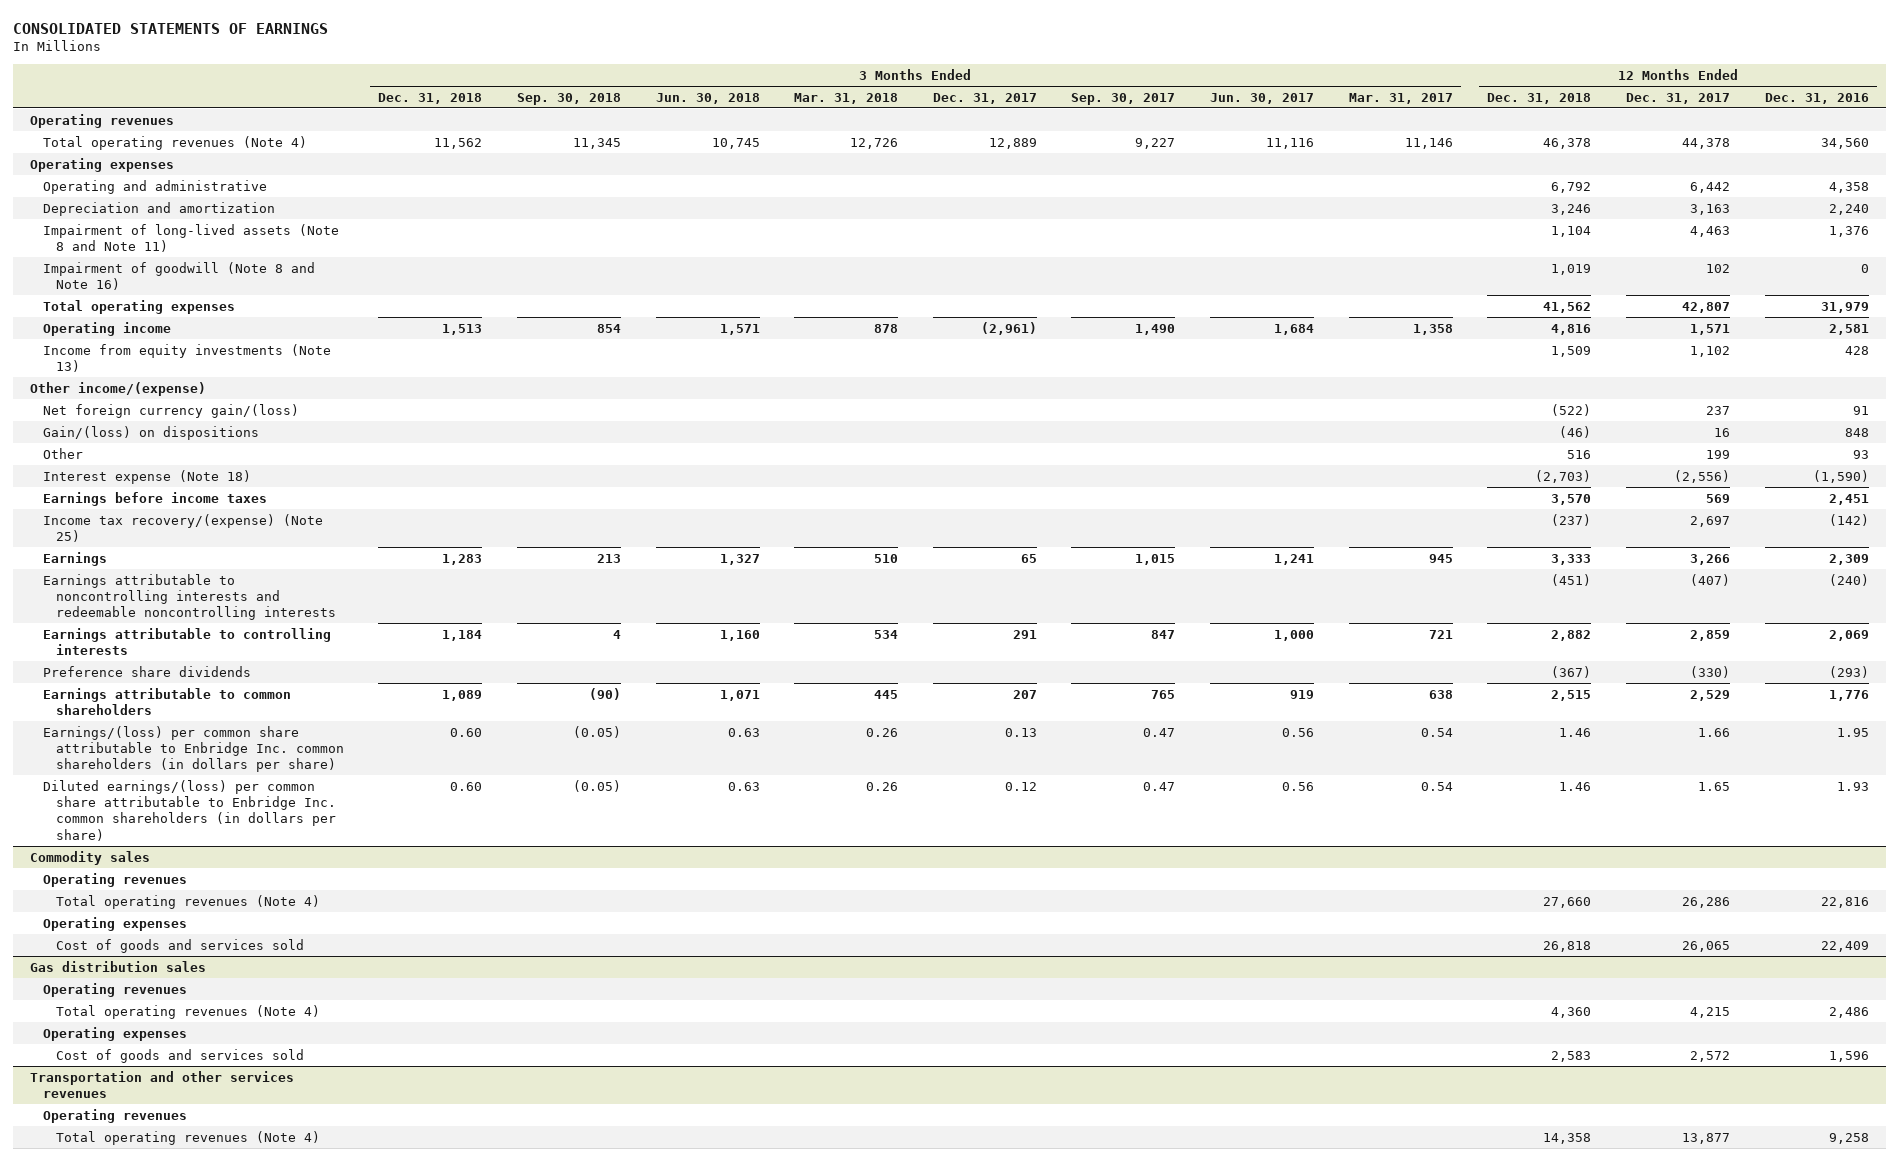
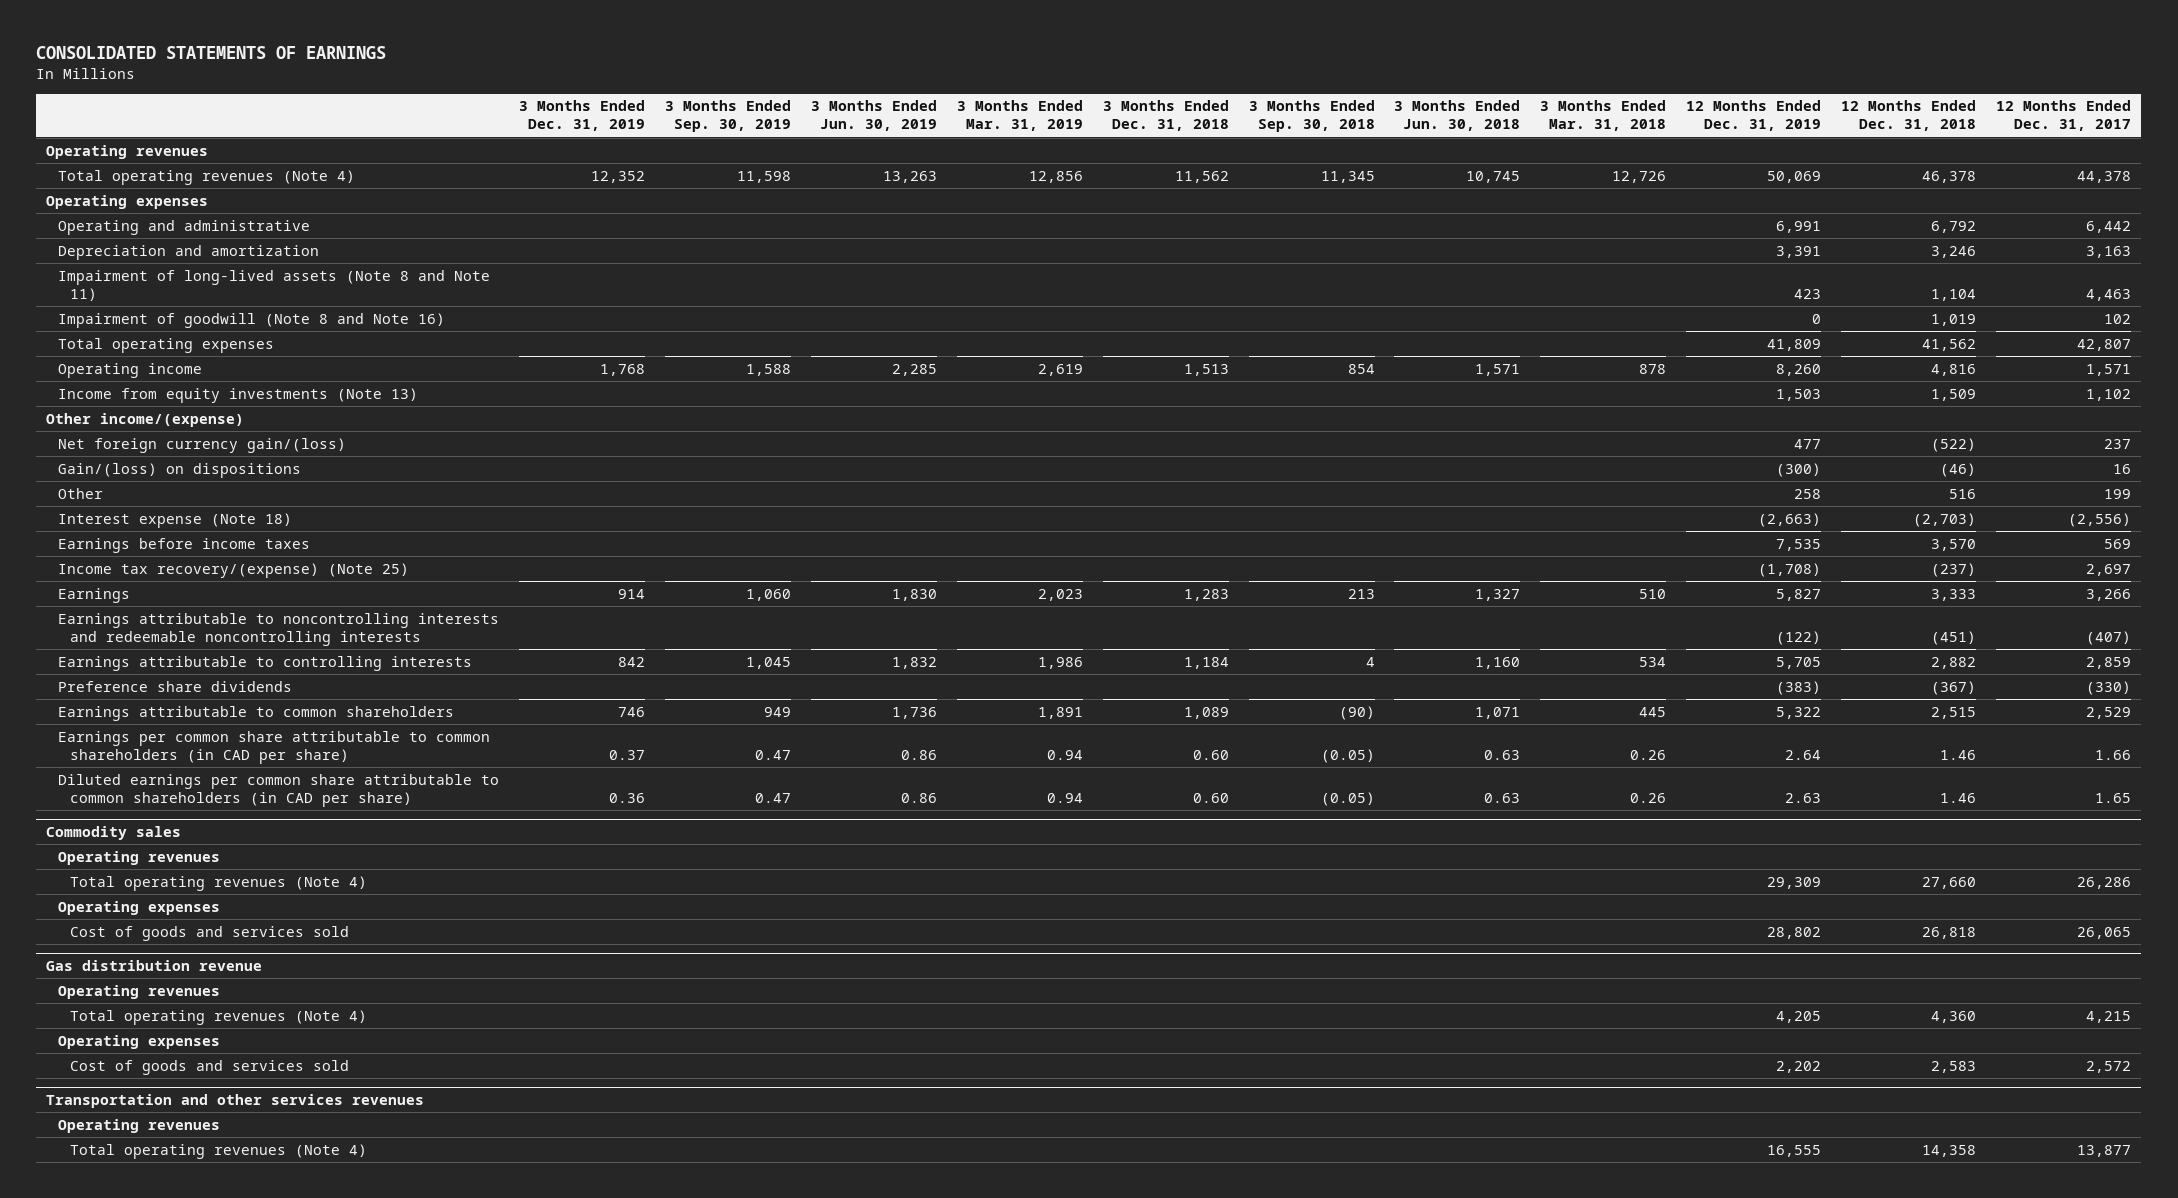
- | 3 Months Ended Dec. 31, 2018 | 3 Months Ended Sep. 30, 2018 | 3 Months Ended Jun. 30, 2018 | 3 Months Ended Mar. 31, 2018 | 3 Months Ended Dec. 31, 2017 | 3 Months Ended Sep. 30, 2017 | 3 Months Ended Jun. 30, 2017 | 3 Months Ended Mar. 31, 2017 | 12 Months Ended Dec. 31, 2018 | 12 Months Ended Dec. 31, 2017 | 12 Months Ended Dec. 31, 2016
+ | 3 Months Ended Dec. 31, 2019 | 3 Months Ended Sep. 30, 2019 | 3 Months Ended Jun. 30, 2019 | 3 Months Ended Mar. 31, 2019 | 3 Months Ended Dec. 31, 2018 | 3 Months Ended Sep. 30, 2018 | 3 Months Ended Jun. 30, 2018 | 3 Months Ended Mar. 31, 2018 | 12 Months Ended Dec. 31, 2019 | 12 Months Ended Dec. 31, 2018 | 12 Months Ended Dec. 31, 2017
- Earnings/(loss) per common share attributable to Enbridge Inc. common shareholders (in dollars per share) | 0.60 | (0.05) | 0.63 | 0.26 | 0.13 | 0.47 | 0.56 | 0.54 | 1.46 | 1.66 | 1.95
- Diluted earnings/(loss) per common share attributable to Enbridge Inc. common shareholders (in dollars per share) | 0.60 | (0.05) | 0.63 | 0.26 | 0.12 | 0.47 | 0.56 | 0.54 | 1.46 | 1.65 | 1.93
+ Earnings per common share attributable to common shareholders (in CAD per share) | 0.37 | 0.47 | 0.86 | 0.94 | 0.60 | (0.05) | 0.63 | 0.26 | 2.64 | 1.46 | 1.66
+ Diluted earnings per common share attributable to common shareholders (in CAD per share) | 0.36 | 0.47 | 0.86 | 0.94 | 0.60 | (0.05) | 0.63 | 0.26 | 2.63 | 1.46 | 1.65
- Gas distribution sales
+ Gas distribution revenue

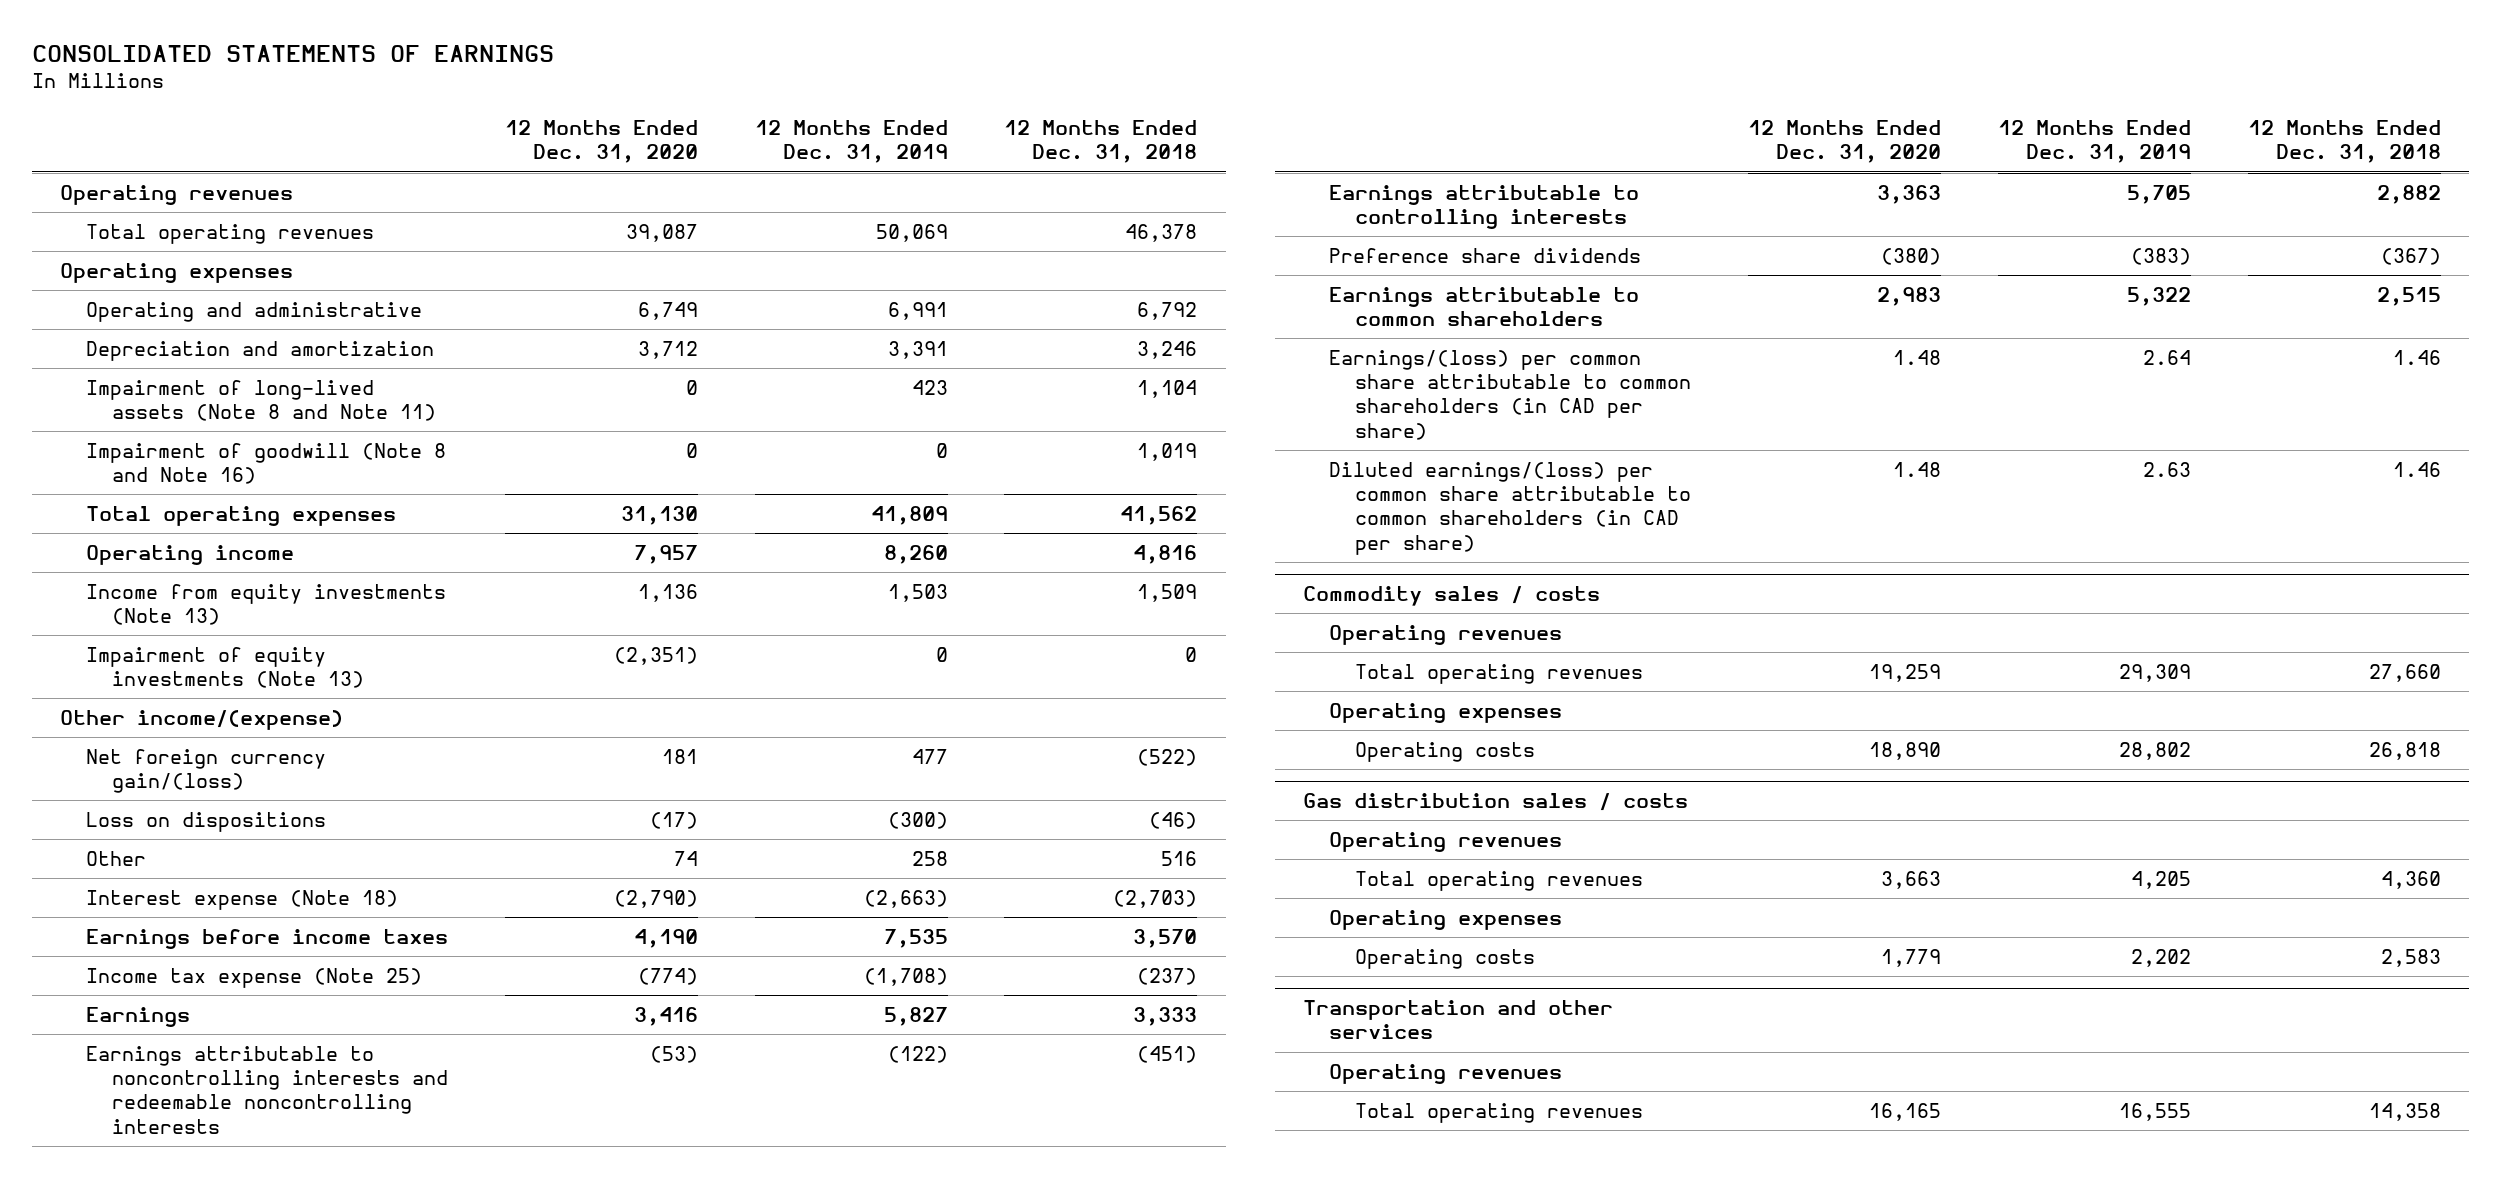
- | 3 Months Ended Dec. 31, 2019 | 3 Months Ended Sep. 30, 2019 | 3 Months Ended Jun. 30, 2019 | 3 Months Ended Mar. 31, 2019 | 3 Months Ended Dec. 31, 2018 | 3 Months Ended Sep. 30, 2018 | 3 Months Ended Jun. 30, 2018 | 3 Months Ended Mar. 31, 2018 | 12 Months Ended Dec. 31, 2019 | 12 Months Ended Dec. 31, 2018 | 12 Months Ended Dec. 31, 2017
+ | 12 Months Ended Dec. 31, 2020 | 12 Months Ended Dec. 31, 2019 | 12 Months Ended Dec. 31, 2018
- Total operating revenues (Note 4) | 12,352 | 11,598 | 13,263 | 12,856 | 11,562 | 11,345 | 10,745 | 12,726 | 50,069 | 46,378 | 44,378
+ Total operating revenues | 39,087 | 50,069 | 46,378
+ Impairment of equity investments (Note 13) | (2,351) | 0 | 0
- Gain/(loss) on dispositions | | | | | | | | | (300) | (46) | 16
+ Loss on dispositions | (17) | (300) | (46)
- Income tax recovery/(expense) (Note 25) | | | | | | | | | (1,708) | (237) | 2,697
+ Income tax expense (Note 25) | (774) | (1,708) | (237)
- Earnings per common share attributable to common shareholders (in CAD per share) | 0.37 | 0.47 | 0.86 | 0.94 | 0.60 | (0.05) | 0.63 | 0.26 | 2.64 | 1.46 | 1.66
- Diluted earnings per common share attributable to common shareholders (in CAD per share) | 0.36 | 0.47 | 0.86 | 0.94 | 0.60 | (0.05) | 0.63 | 0.26 | 2.63 | 1.46 | 1.65
- Commodity sales
+ Earnings/(loss) per common share attributable to common shareholders (in CAD per share) | 1.48 | 2.64 | 1.46
+ Diluted earnings/(loss) per common share attributable to common shareholders (in CAD per share) | 1.48 | 2.63 | 1.46
+ Commodity sales / costs
- Total operating revenues (Note 4) | | | | | | | | | 29,309 | 27,660 | 26,286
+ Total operating revenues | 19,259 | 29,309 | 27,660
- Cost of goods and services sold | | | | | | | | | 28,802 | 26,818 | 26,065
- Gas distribution revenue
+ Operating costs | 18,890 | 28,802 | 26,818
+ Gas distribution sales / costs
- Total operating revenues (Note 4) | | | | | | | | | 4,205 | 4,360 | 4,215
+ Total operating revenues | 3,663 | 4,205 | 4,360
- Cost of goods and services sold | | | | | | | | | 2,202 | 2,583 | 2,572
- Transportation and other services revenues
+ Operating costs | 1,779 | 2,202 | 2,583
+ Transportation and other services
- Total operating revenues (Note 4) | | | | | | | | | 16,555 | 14,358 | 13,877
+ Total operating revenues | 16,165 | 16,555 | 14,358

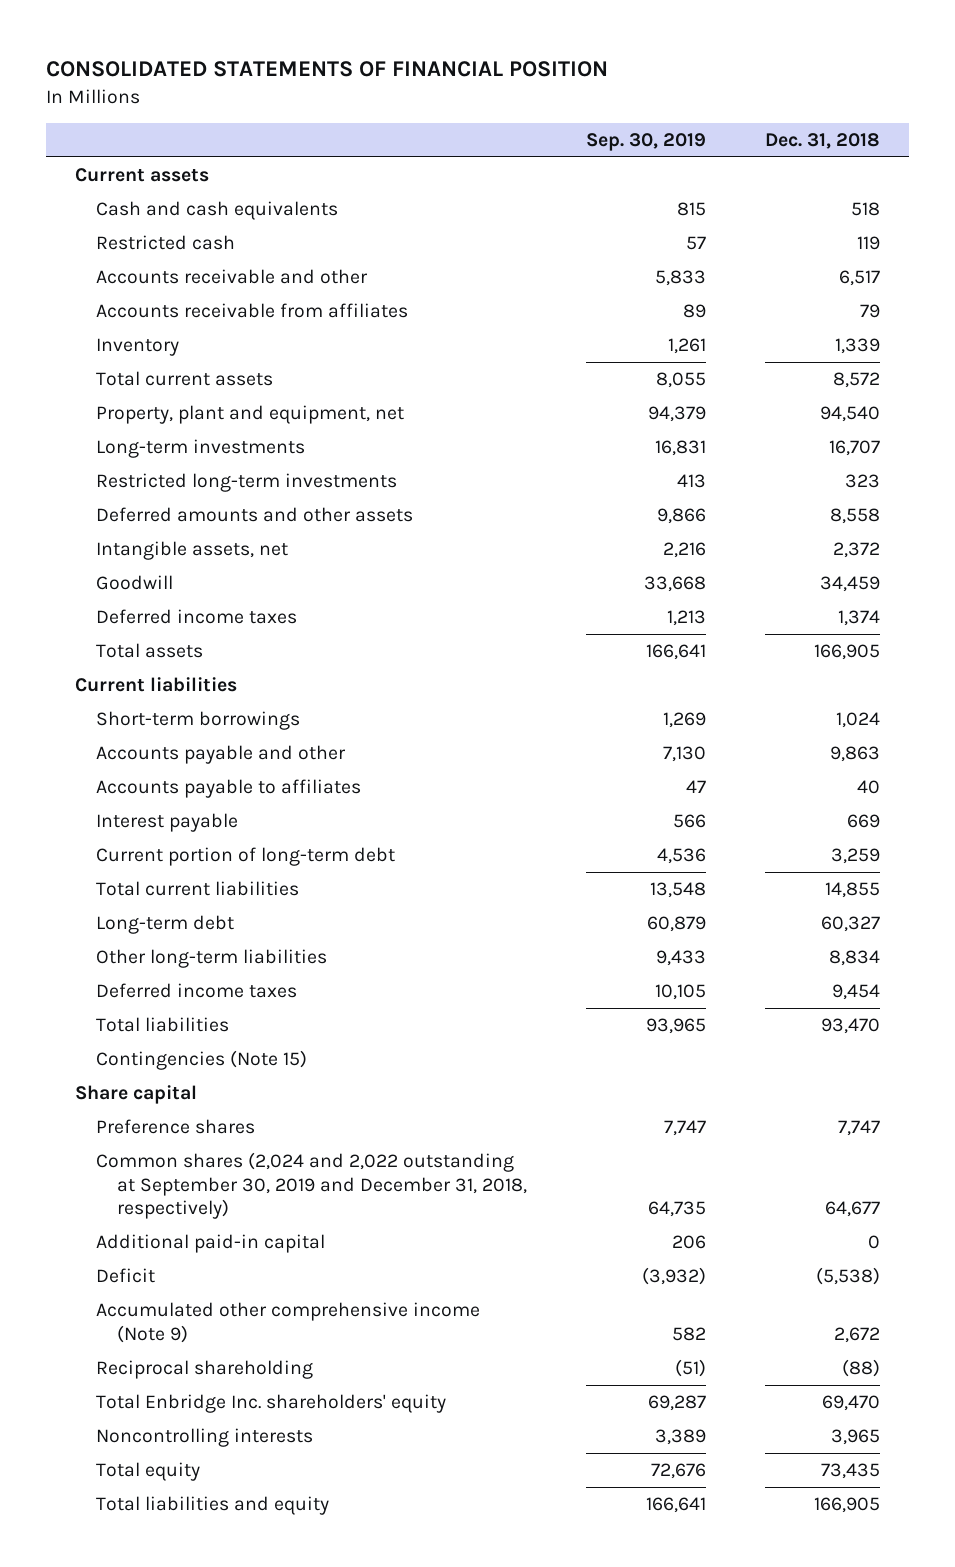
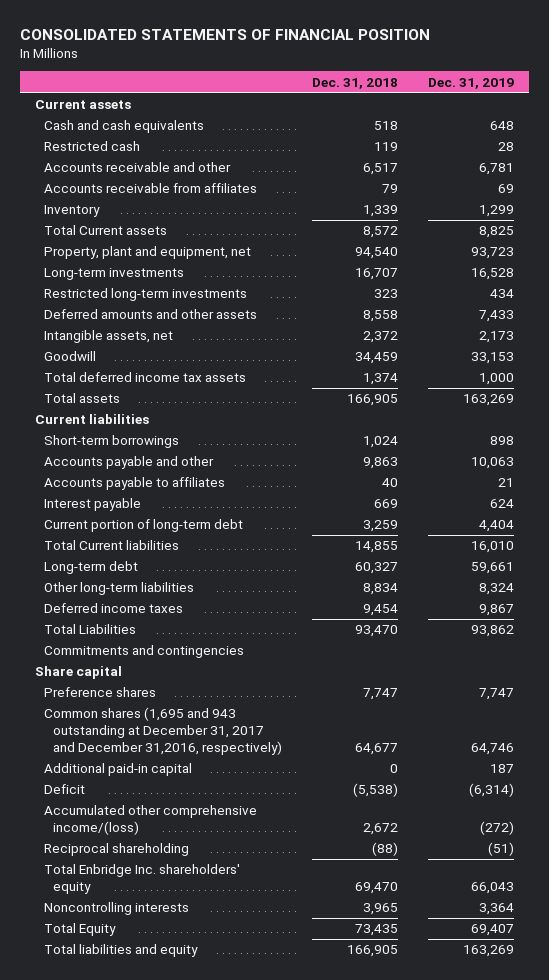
- | Sep. 30, 2019 | Dec. 31, 2018
+ | Dec. 31, 2018 | Dec. 31, 2019
- Total current assets | 8,055 | 8,572
+ Total Current assets | 8,572 | 8,825
- Deferred income taxes | 1,213 | 1,374
+ Total deferred income tax assets | 1,374 | 1,000
- Total current liabilities | 13,548 | 14,855
+ Total Current liabilities | 14,855 | 16,010
- Total liabilities | 93,965 | 93,470
- Contingencies (Note 15)
+ Total Liabilities | 93,470 | 93,862
+ Commitments and contingencies
- Common shares (2,024 and 2,022 outstanding at September 30, 2019 and December 31, 2018, respectively) | 64,735 | 64,677
+ Common shares (1,695 and 943 outstanding at December 31, 2017 and December 31,2016, respectively) | 64,677 | 64,746
- Accumulated other comprehensive income (Note 9) | 582 | 2,672
+ Accumulated other comprehensive income/(loss) | 2,672 | (272)
- Total equity | 72,676 | 73,435
+ Total Equity | 73,435 | 69,407

